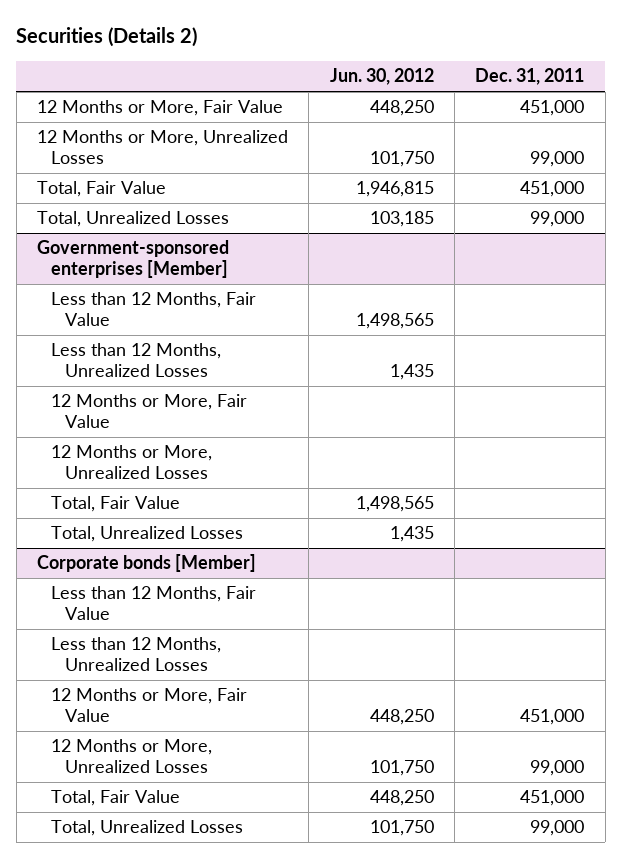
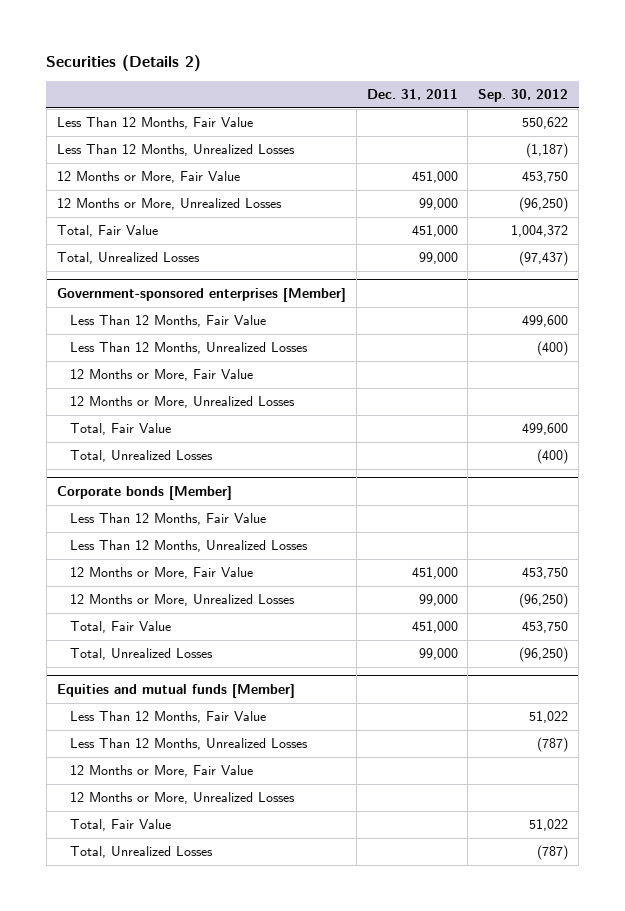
- | Jun. 30, 2012 | Dec. 31, 2011
+ | Dec. 31, 2011 | Sep. 30, 2012
+ Less Than 12 Months, Fair Value | | 550,622
+ Less Than 12 Months, Unrealized Losses | | (1,187)
@ Government-sponsored enterprises [Member]
- Less than 12 Months, Fair Value | 1,498,565 |
- Less than 12 Months, Unrealized Losses | 1,435 |
+ Less Than 12 Months, Fair Value | | 499,600
+ Less Than 12 Months, Unrealized Losses | | (400)
@ Corporate bonds [Member]
- Less than 12 Months, Fair Value
- Less than 12 Months, Unrealized Losses
+ Less Than 12 Months, Fair Value
+ Less Than 12 Months, Unrealized Losses
+ Equities and mutual funds [Member]
+ Less Than 12 Months, Fair Value | | 51,022
+ Less Than 12 Months, Unrealized Losses | | (787)
+ 12 Months or More, Fair Value
+ 12 Months or More, Unrealized Losses
+ Total, Fair Value | | 51,022
+ Total, Unrealized Losses | | (787)

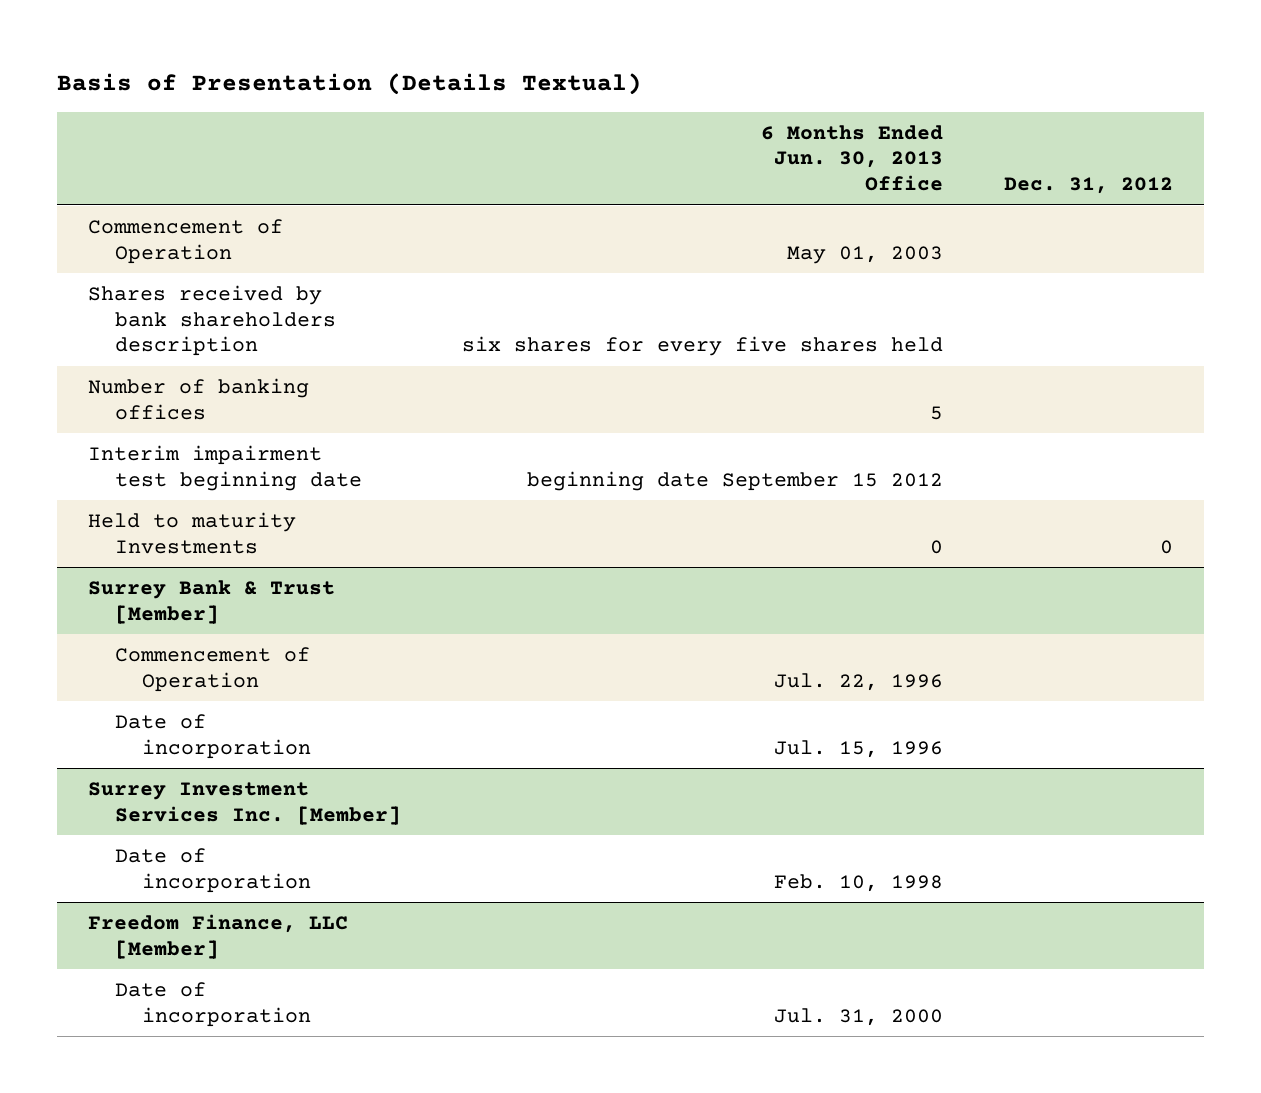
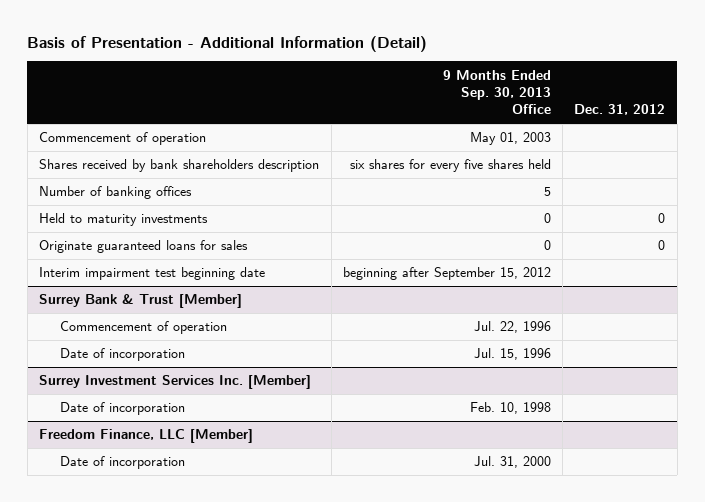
- Basis of Presentation (Details Textual)
+ Basis of Presentation - Additional Information (Detail)
- | 6 Months Ended Jun. 30, 2013 Office | Dec. 31, 2012
+ | 9 Months Ended Sep. 30, 2013 Office | Dec. 31, 2012
- Commencement of Operation | May 01, 2003 |
+ Commencement of operation | May 01, 2003 |
+ Held to maturity investments | 0 | 0
+ Originate guaranteed loans for sales | 0 | 0
- Held to maturity Investments | 0 | 0
@ Surrey Bank & Trust [Member]
- Commencement of Operation | Jul. 22, 1996 |
+ Commencement of operation | Jul. 22, 1996 |

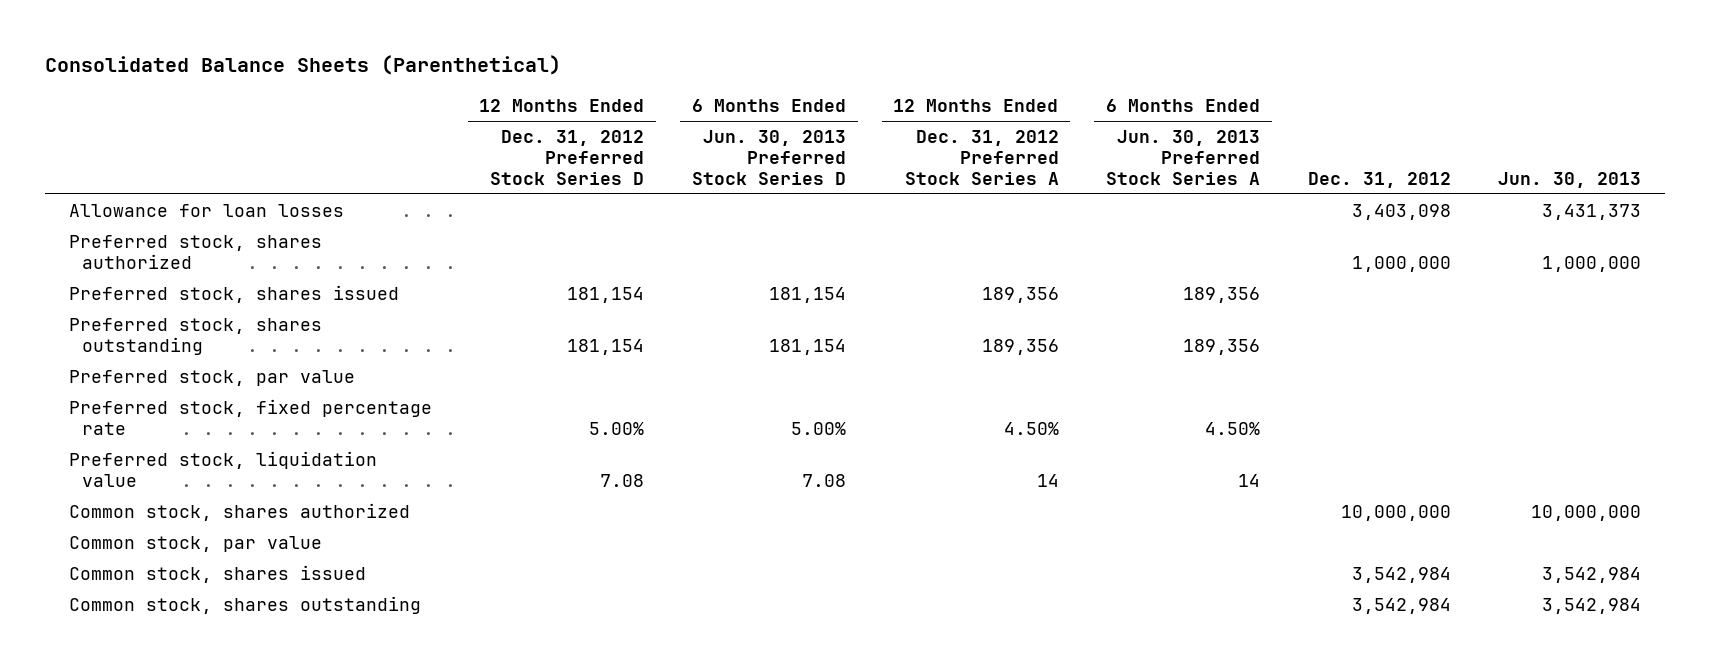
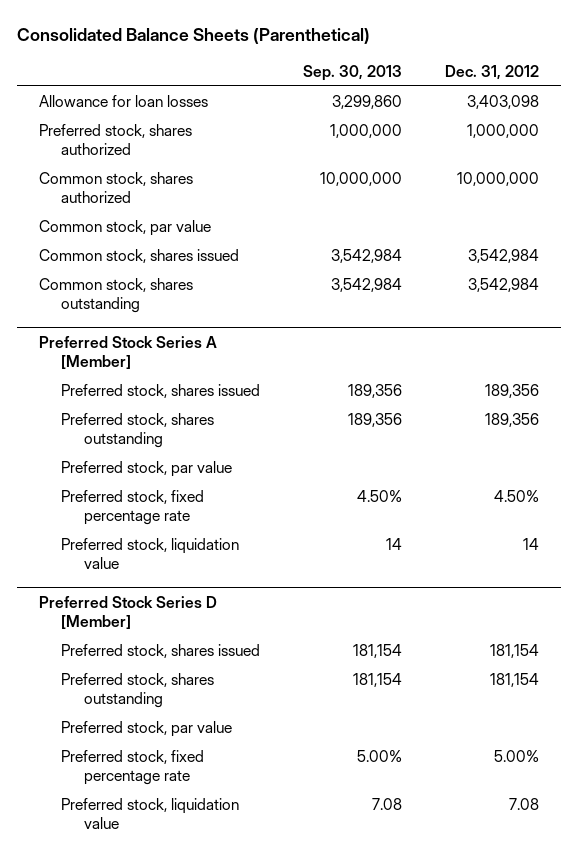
- | 12 Months Ended Dec. 31, 2012 Preferred Stock Series D | 6 Months Ended Jun. 30, 2013 Preferred Stock Series D | 12 Months Ended Dec. 31, 2012 Preferred Stock Series A | 6 Months Ended Jun. 30, 2013 Preferred Stock Series A | Dec. 31, 2012 | Jun. 30, 2013
+ | Sep. 30, 2013 | Dec. 31, 2012
- Preferred stock, shares issued | 181,154 | 181,154 | 189,356 | 189,356 | |
- Preferred stock, shares outstanding | 181,154 | 181,154 | 189,356 | 189,356 | |
- Preferred stock, par value
- Preferred stock, fixed percentage rate | 5.00% | 5.00% | 4.50% | 4.50% | |
- Preferred stock, liquidation value | 7.08 | 7.08 | 14 | 14 | |
+ Preferred Stock Series A [Member]
+ Preferred stock, shares issued | 189,356 | 189,356
+ Preferred stock, shares outstanding | 189,356 | 189,356
+ Preferred stock, par value
+ Preferred stock, fixed percentage rate | 4.50% | 4.50%
+ Preferred stock, liquidation value | 14 | 14
+ Preferred Stock Series D [Member]
+ Preferred stock, shares issued | 181,154 | 181,154
+ Preferred stock, shares outstanding | 181,154 | 181,154
+ Preferred stock, par value
+ Preferred stock, fixed percentage rate | 5.00% | 5.00%
+ Preferred stock, liquidation value | 7.08 | 7.08

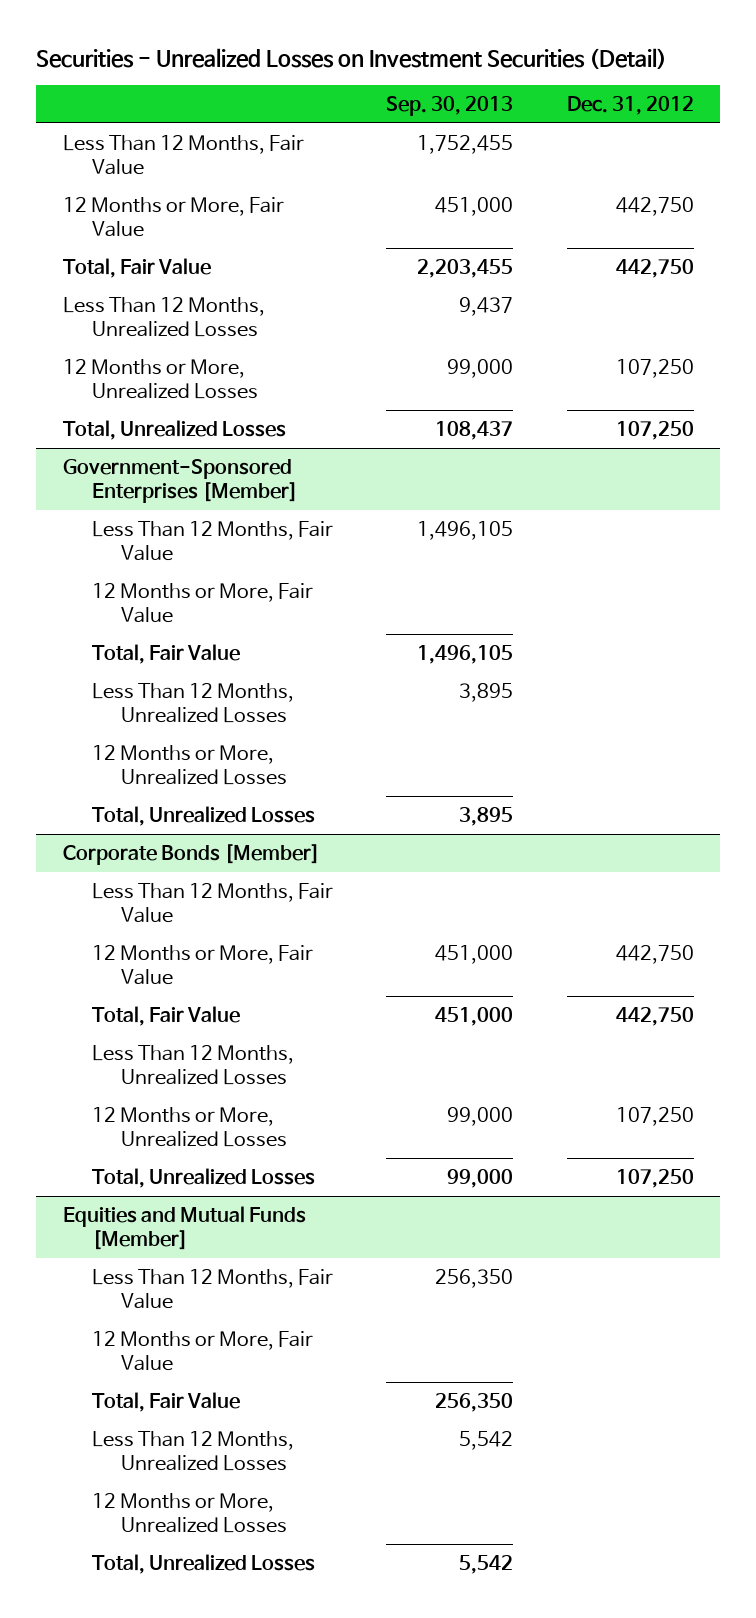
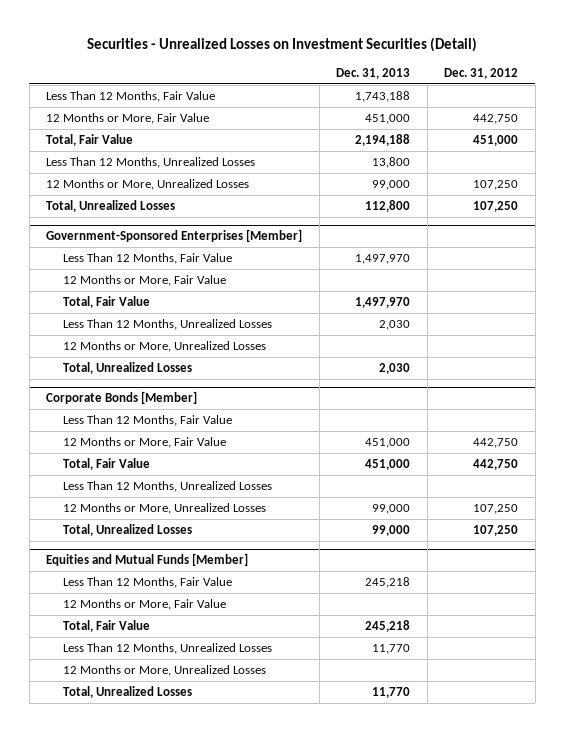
- | Sep. 30, 2013 | Dec. 31, 2012
+ | Dec. 31, 2013 | Dec. 31, 2012
- Total, Fair Value | 2,203,455 | 442,750
+ Total, Fair Value | 2,194,188 | 451,000

